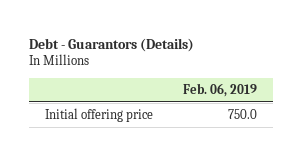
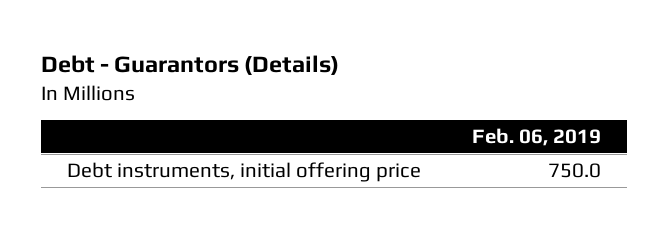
- Initial offering price | 750.0
+ Debt instruments, initial offering price | 750.0

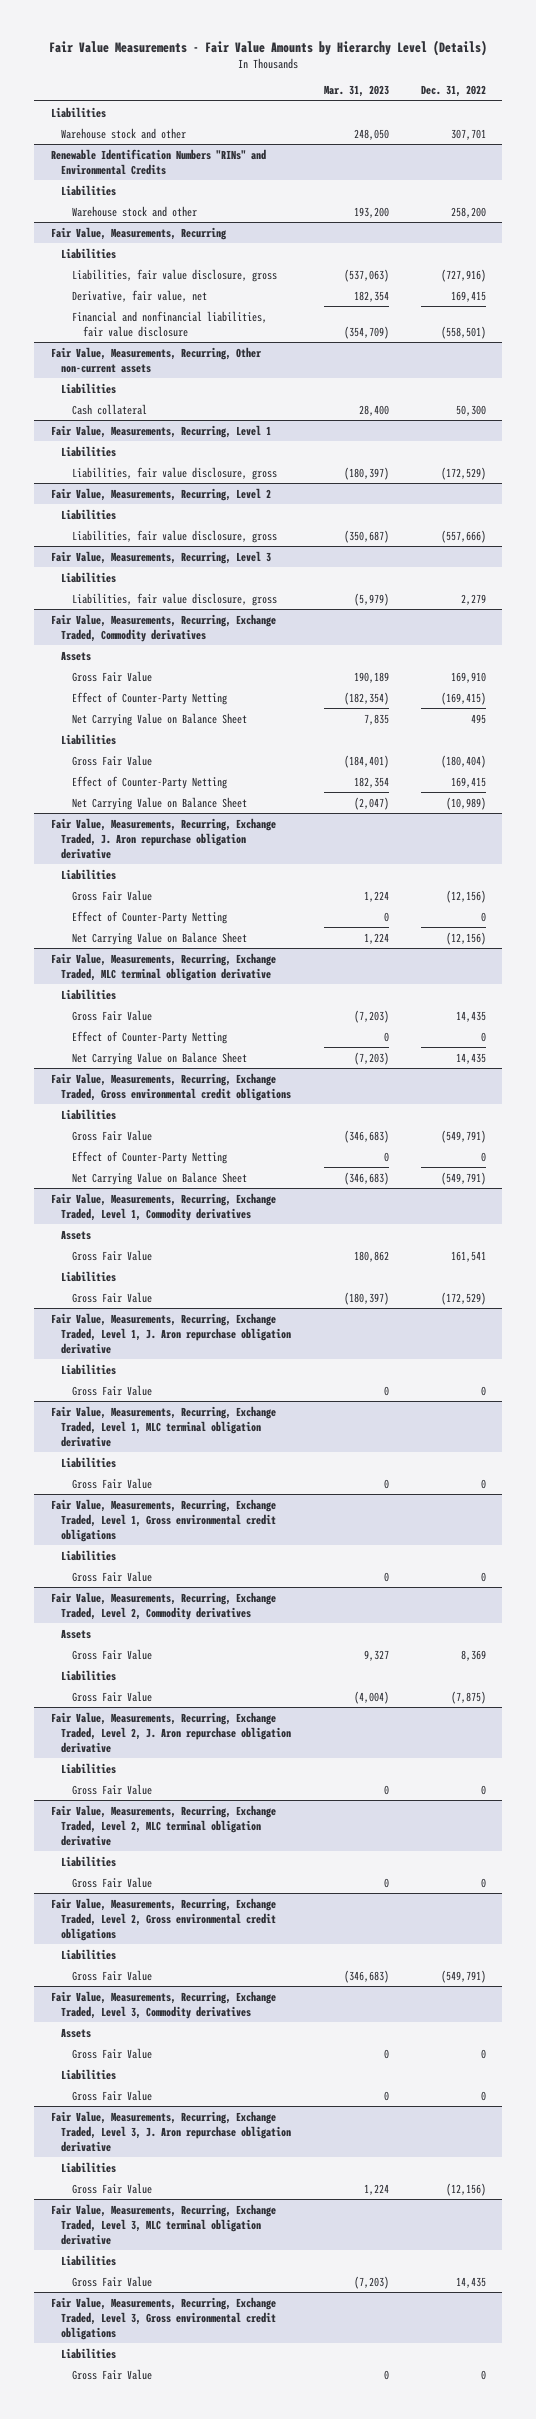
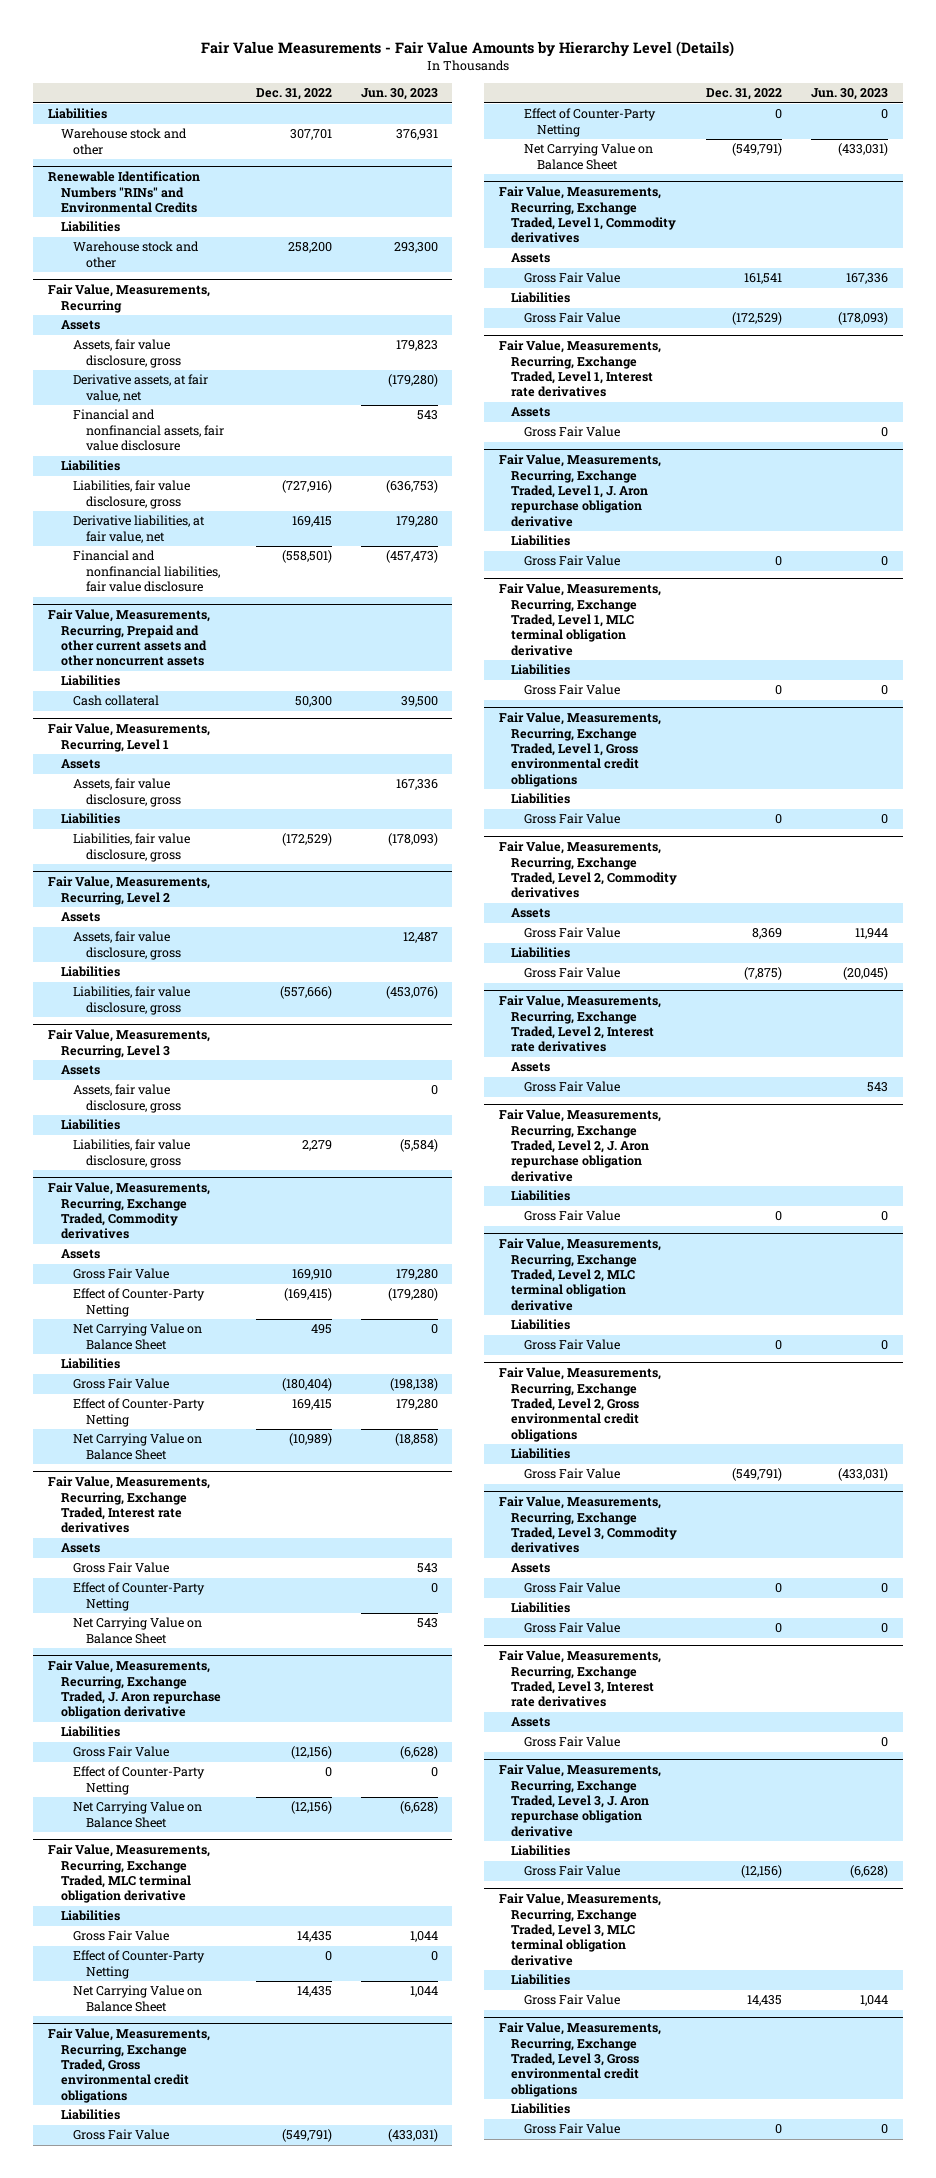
- | Mar. 31, 2023 | Dec. 31, 2022
+ | Dec. 31, 2022 | Jun. 30, 2023
@ Fair Value, Measurements, Recurring
+ Assets
+ Assets, fair value disclosure, gross | | 179,823
+ Derivative assets, at fair value, net | | (179,280)
+ Financial and nonfinancial assets, fair value disclosure | | 543
- Derivative, fair value, net | 182,354 | 169,415
+ Derivative liabilities, at fair value, net | 169,415 | 179,280
- Fair Value, Measurements, Recurring, Other non-current assets
+ Fair Value, Measurements, Recurring, Prepaid and other current assets and other noncurrent assets
@ Fair Value, Measurements, Recurring, Level 1
+ Assets
+ Assets, fair value disclosure, gross | | 167,336
@ Fair Value, Measurements, Recurring, Level 2
+ Assets
+ Assets, fair value disclosure, gross | | 12,487
@ Fair Value, Measurements, Recurring, Level 3
+ Assets
+ Assets, fair value disclosure, gross | | 0
+ Fair Value, Measurements, Recurring, Exchange Traded, Interest rate derivatives
+ Assets
+ Gross Fair Value | | 543
+ Effect of Counter-Party Netting | | 0
+ Net Carrying Value on Balance Sheet | | 543
+ Fair Value, Measurements, Recurring, Exchange Traded, Level 1, Interest rate derivatives
+ Assets
+ Gross Fair Value | | 0
+ Fair Value, Measurements, Recurring, Exchange Traded, Level 2, Interest rate derivatives
+ Assets
+ Gross Fair Value | | 543
+ Fair Value, Measurements, Recurring, Exchange Traded, Level 3, Interest rate derivatives
+ Assets
+ Gross Fair Value | | 0

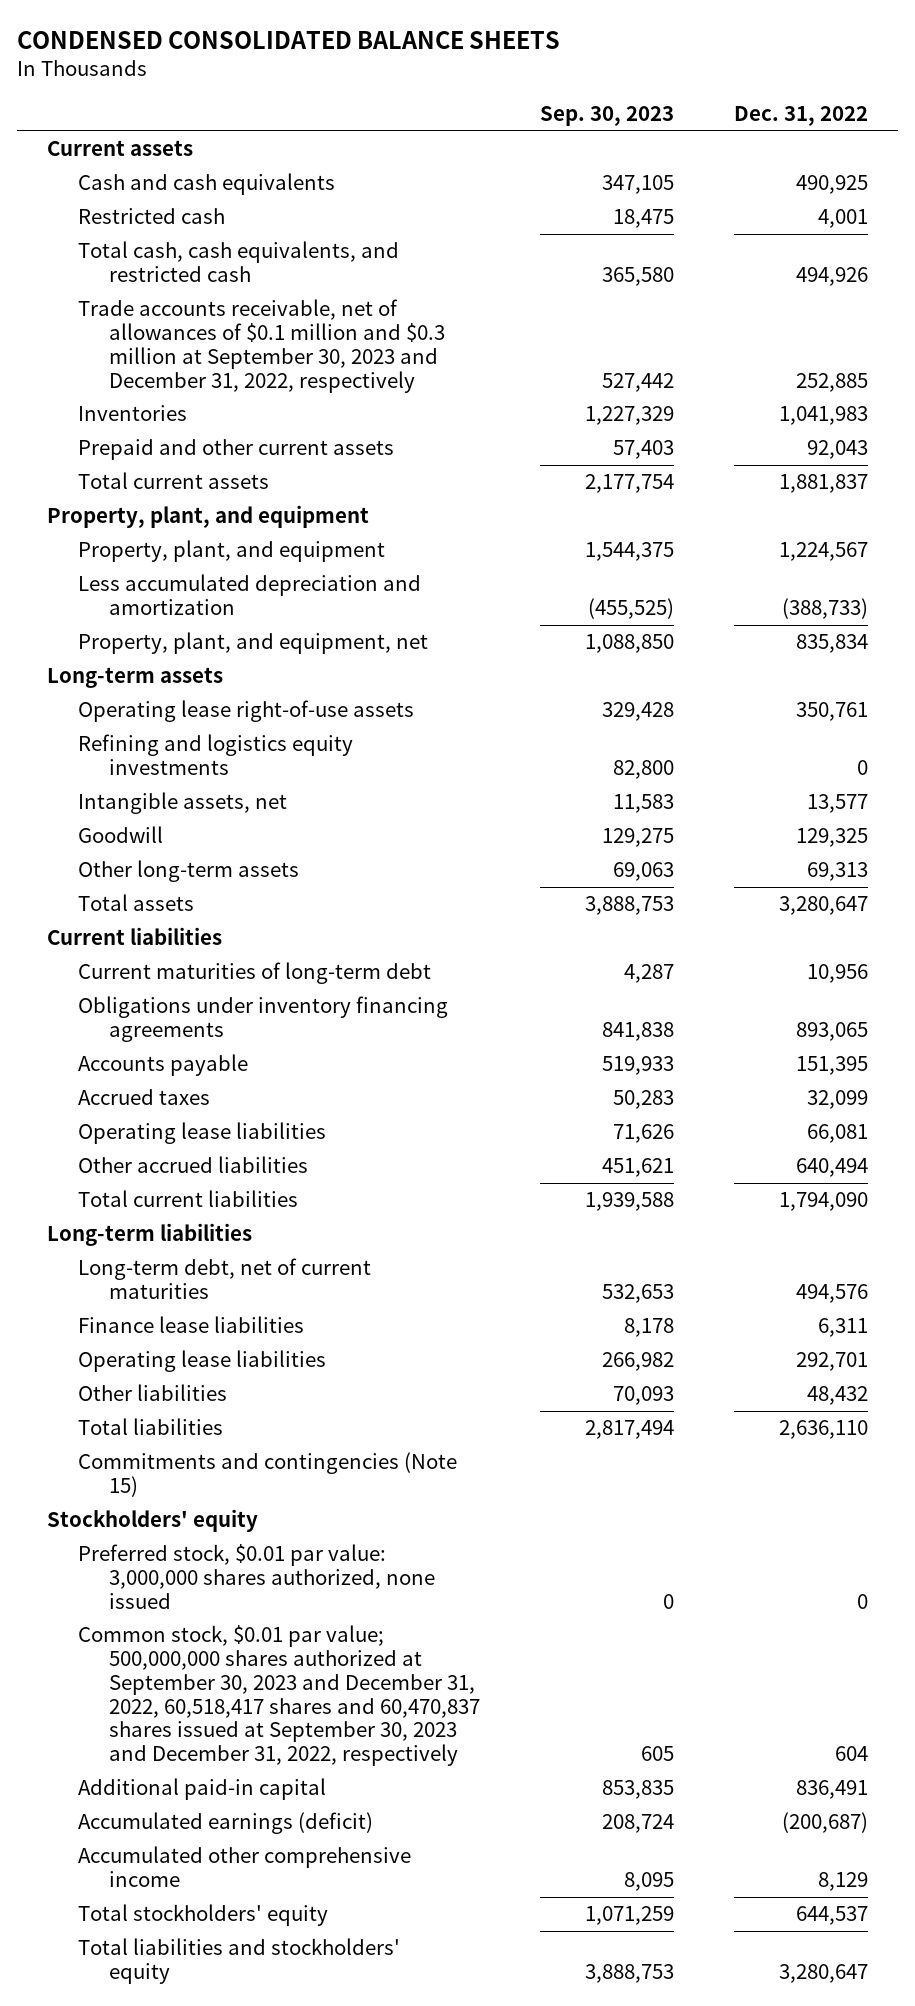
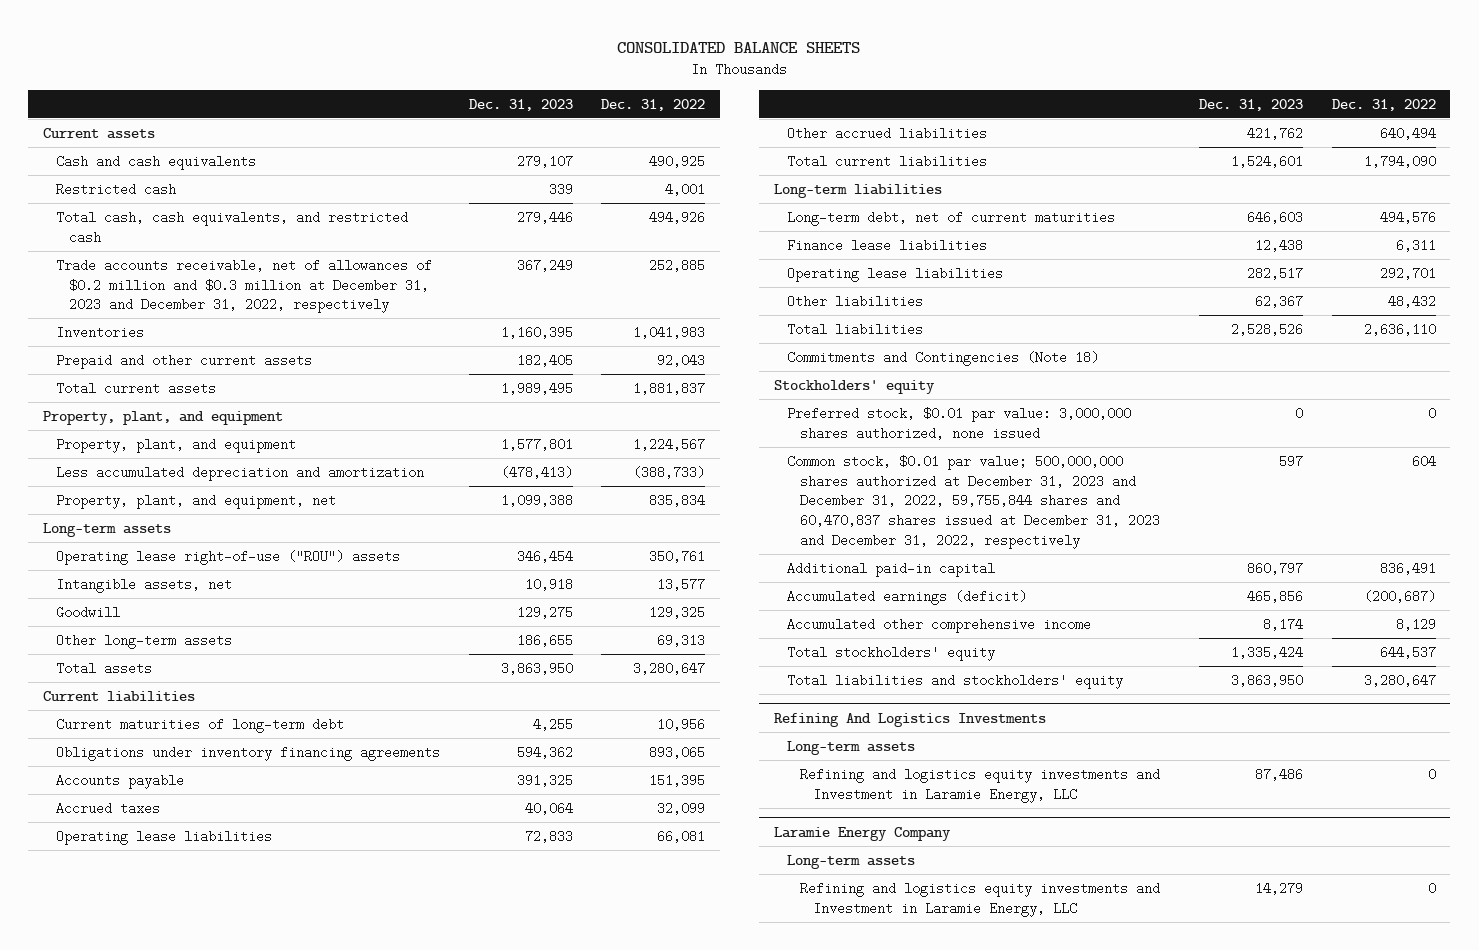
- CONDENSED CONSOLIDATED BALANCE SHEETS
+ CONSOLIDATED BALANCE SHEETS
- | Sep. 30, 2023 | Dec. 31, 2022
+ | Dec. 31, 2023 | Dec. 31, 2022
- Trade accounts receivable, net of allowances of $0.1 million and $0.3 million at September 30, 2023 and December 31, 2022, respectively | 527,442 | 252,885
+ Trade accounts receivable, net of allowances of $0.2 million and $0.3 million at December 31, 2023 and December 31, 2022, respectively | 367,249 | 252,885
- Operating lease right-of-use assets | 329,428 | 350,761
- Refining and logistics equity investments | 82,800 | 0
+ Operating lease right-of-use ("ROU") assets | 346,454 | 350,761
- Commitments and contingencies (Note 15)
+ Commitments and Contingencies (Note 18)
- Common stock, $0.01 par value; 500,000,000 shares authorized at September 30, 2023 and December 31, 2022, 60,518,417 shares and 60,470,837 shares issued at September 30, 2023 and December 31, 2022, respectively | 605 | 604
+ Common stock, $0.01 par value; 500,000,000 shares authorized at December 31, 2023 and December 31, 2022, 59,755,844 shares and 60,470,837 shares issued at December 31, 2023 and December 31, 2022, respectively | 597 | 604
+ Refining And Logistics Investments
+ Long-term assets
+ Refining and logistics equity investments and Investment in Laramie Energy, LLC | 87,486 | 0
+ Laramie Energy Company
+ Long-term assets
+ Refining and logistics equity investments and Investment in Laramie Energy, LLC | 14,279 | 0

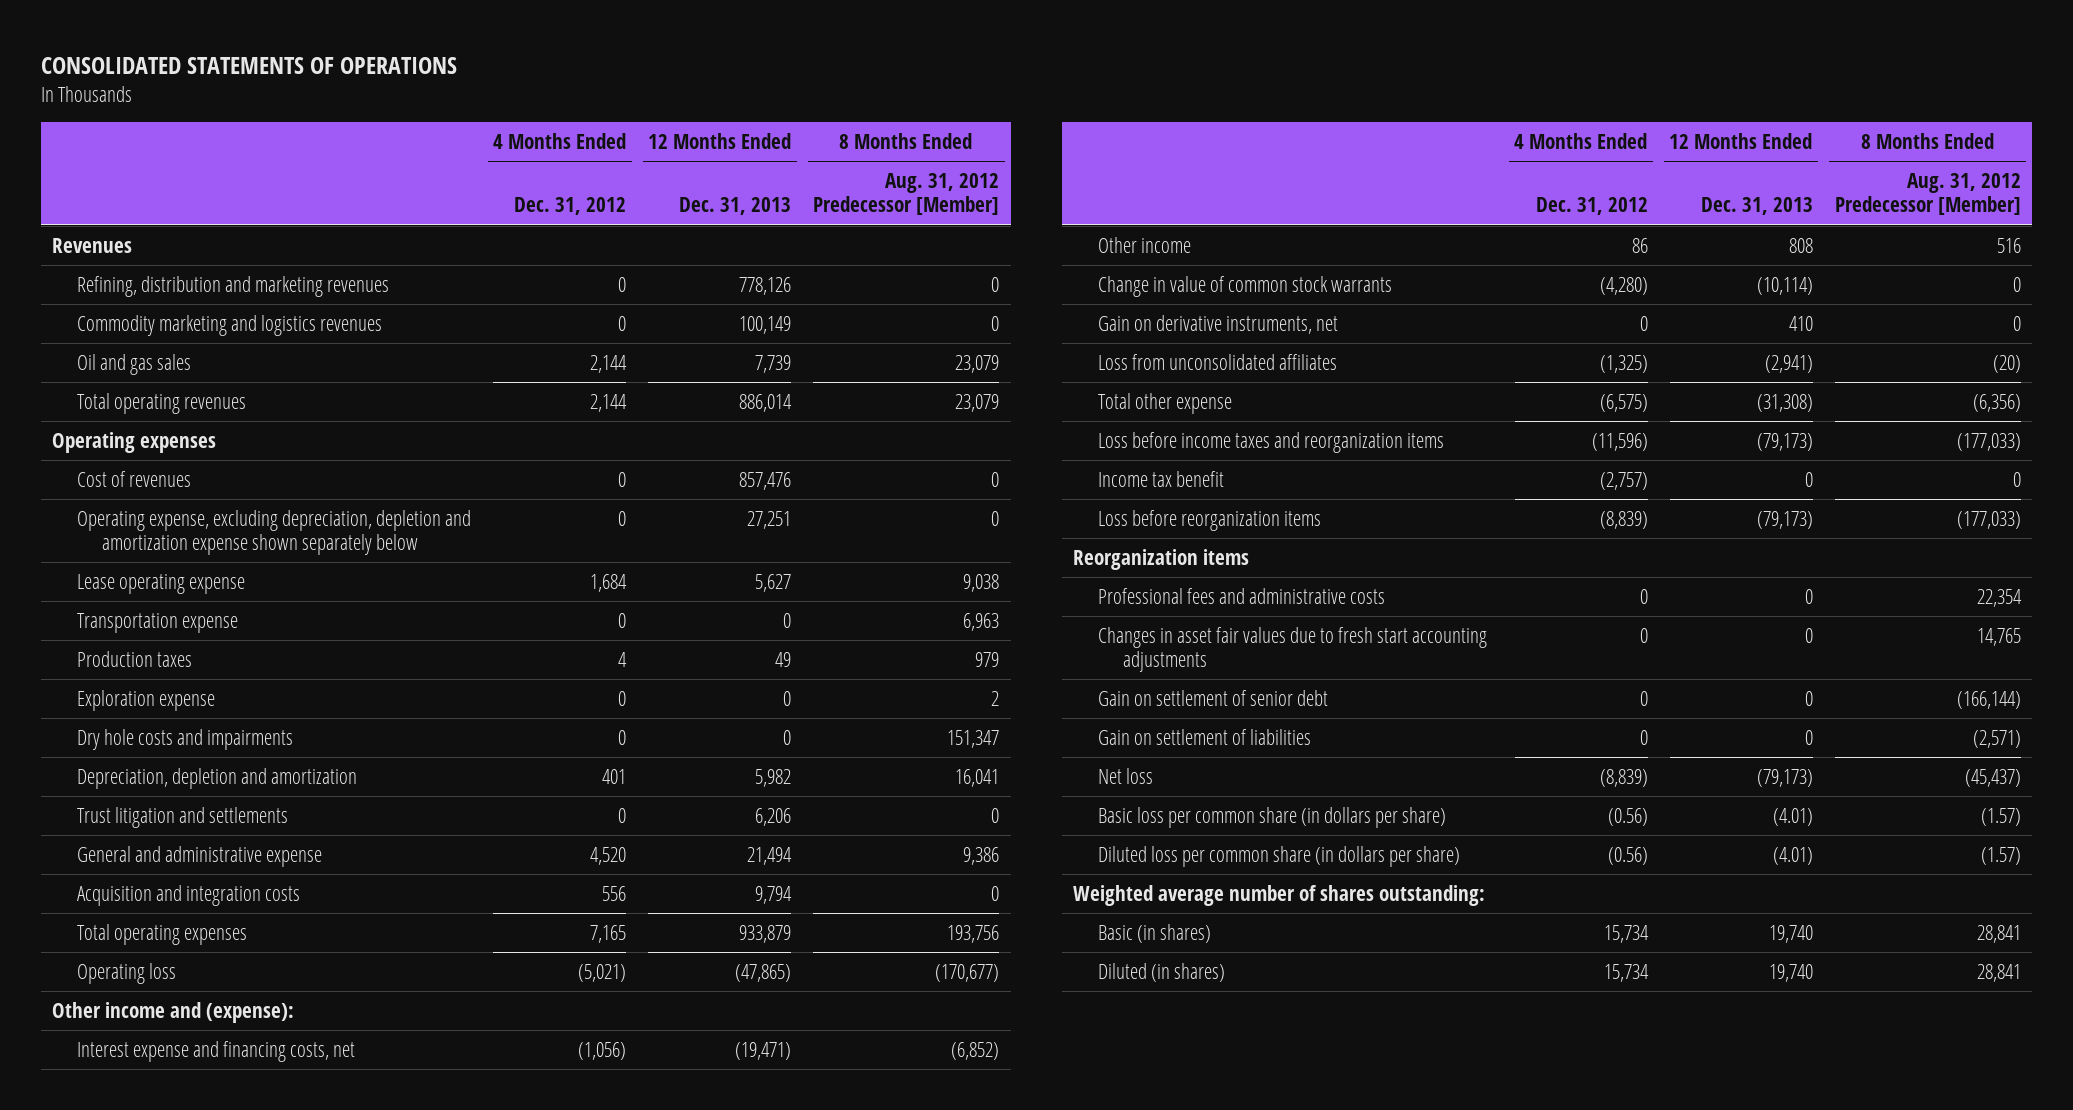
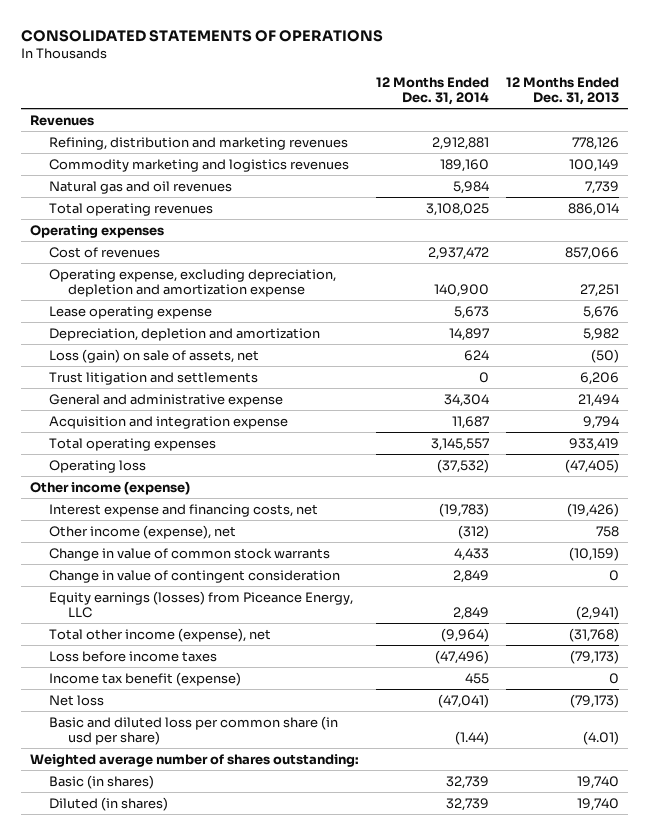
- | 4 Months Ended Dec. 31, 2012 | 12 Months Ended Dec. 31, 2013 | 8 Months Ended Aug. 31, 2012 Predecessor [Member]
+ | 12 Months Ended Dec. 31, 2014 | 12 Months Ended Dec. 31, 2013
- Oil and gas sales | 2,144 | 7,739 | 23,079
+ Natural gas and oil revenues | 5,984 | 7,739
- Cost of revenues | 0 | 857,476 | 0
- Operating expense, excluding depreciation, depletion and amortization expense shown separately below | 0 | 27,251 | 0
- Lease operating expense | 1,684 | 5,627 | 9,038
- Transportation expense | 0 | 0 | 6,963
- Production taxes | 4 | 49 | 979
- Exploration expense | 0 | 0 | 2
- Dry hole costs and impairments | 0 | 0 | 151,347
+ Cost of revenues | 2,937,472 | 857,066
+ Operating expense, excluding depreciation, depletion and amortization expense | 140,900 | 27,251
+ Lease operating expense | 5,673 | 5,676
+ Loss (gain) on sale of assets, net | 624 | (50)
- Acquisition and integration costs | 556 | 9,794 | 0
- Total operating expenses | 7,165 | 933,879 | 193,756
- Operating loss | (5,021) | (47,865) | (170,677)
- Other income and (expense):
- Interest expense and financing costs, net | (1,056) | (19,471) | (6,852)
- Other income | 86 | 808 | 516
- Change in value of common stock warrants | (4,280) | (10,114) | 0
- Gain on derivative instruments, net | 0 | 410 | 0
- Loss from unconsolidated affiliates | (1,325) | (2,941) | (20)
- Total other expense | (6,575) | (31,308) | (6,356)
- Loss before income taxes and reorganization items | (11,596) | (79,173) | (177,033)
- Income tax benefit | (2,757) | 0 | 0
- Loss before reorganization items | (8,839) | (79,173) | (177,033)
- Reorganization items
- Professional fees and administrative costs | 0 | 0 | 22,354
- Changes in asset fair values due to fresh start accounting adjustments | 0 | 0 | 14,765
- Gain on settlement of senior debt | 0 | 0 | (166,144)
- Gain on settlement of liabilities | 0 | 0 | (2,571)
+ Acquisition and integration expense | 11,687 | 9,794
+ Total operating expenses | 3,145,557 | 933,419
+ Operating loss | (37,532) | (47,405)
+ Other income (expense)
+ Interest expense and financing costs, net | (19,783) | (19,426)
+ Other income (expense), net | (312) | 758
+ Change in value of common stock warrants | 4,433 | (10,159)
+ Change in value of contingent consideration | 2,849 | 0
+ Equity earnings (losses) from Piceance Energy, LLC | 2,849 | (2,941)
+ Total other income (expense), net | (9,964) | (31,768)
+ Loss before income taxes | (47,496) | (79,173)
+ Income tax benefit (expense) | 455 | 0
- Basic loss per common share (in dollars per share) | (0.56) | (4.01) | (1.57)
- Diluted loss per common share (in dollars per share) | (0.56) | (4.01) | (1.57)
+ Basic and diluted loss per common share (in usd per share) | (1.44) | (4.01)

